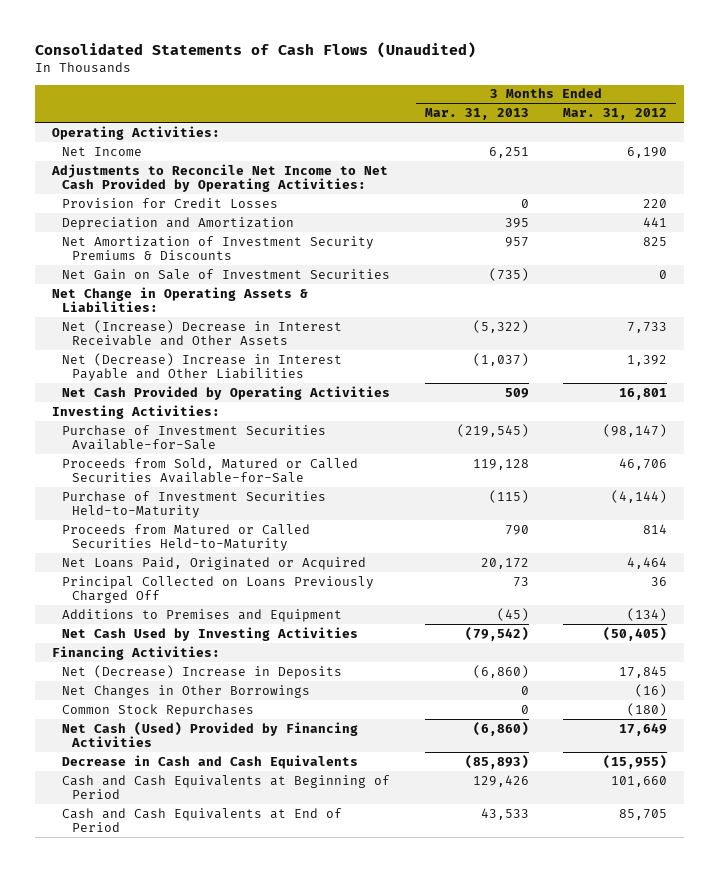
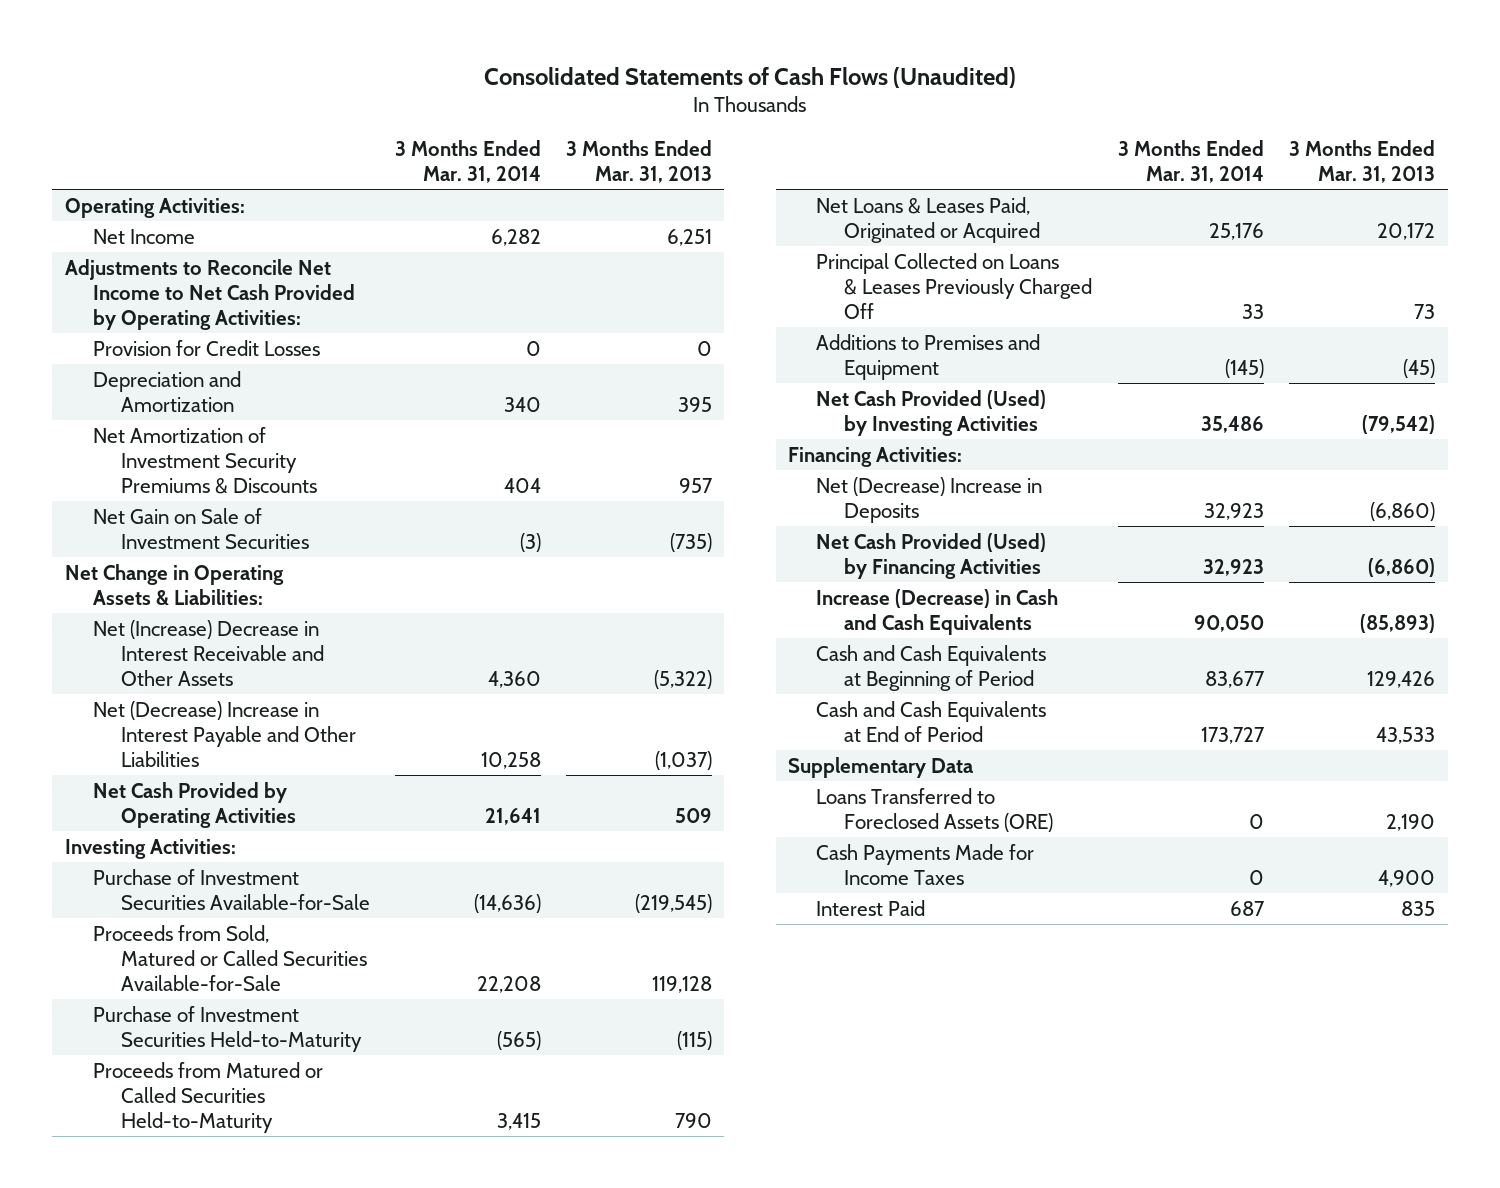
- | 3 Months Ended Mar. 31, 2013 | 3 Months Ended Mar. 31, 2012
+ | 3 Months Ended Mar. 31, 2014 | 3 Months Ended Mar. 31, 2013
- Net Loans Paid, Originated or Acquired | 20,172 | 4,464
- Principal Collected on Loans Previously Charged Off | 73 | 36
+ Net Loans & Leases Paid, Originated or Acquired | 25,176 | 20,172
+ Principal Collected on Loans & Leases Previously Charged Off | 33 | 73
- Net Cash Used by Investing Activities | (79,542) | (50,405)
+ Net Cash Provided (Used) by Investing Activities | 35,486 | (79,542)
- Net Changes in Other Borrowings | 0 | (16)
- Common Stock Repurchases | 0 | (180)
- Net Cash (Used) Provided by Financing Activities | (6,860) | 17,649
- Decrease in Cash and Cash Equivalents | (85,893) | (15,955)
+ Net Cash Provided (Used) by Financing Activities | 32,923 | (6,860)
+ Increase (Decrease) in Cash and Cash Equivalents | 90,050 | (85,893)
+ Supplementary Data
+ Loans Transferred to Foreclosed Assets (ORE) | 0 | 2,190
+ Cash Payments Made for Income Taxes | 0 | 4,900
+ Interest Paid | 687 | 835

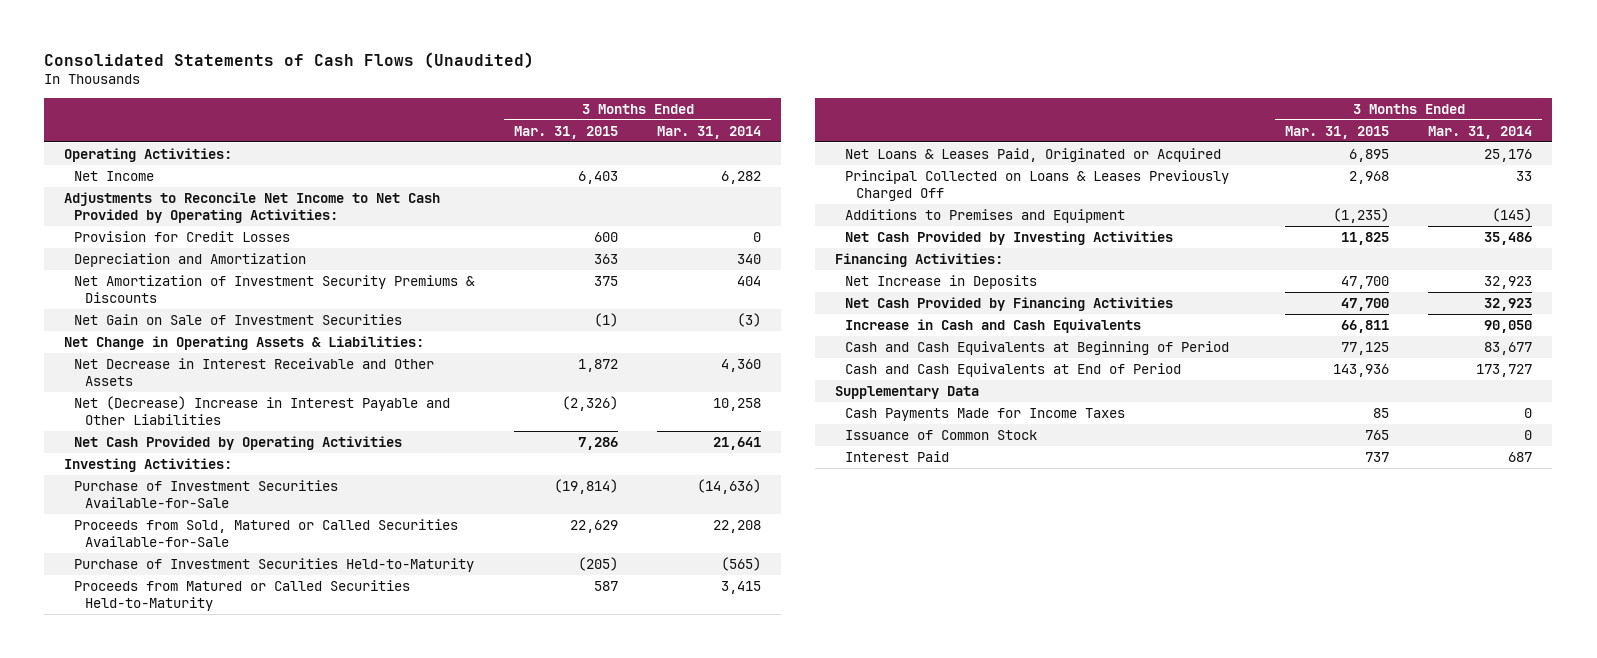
- | 3 Months Ended Mar. 31, 2014 | 3 Months Ended Mar. 31, 2013
+ | 3 Months Ended Mar. 31, 2015 | 3 Months Ended Mar. 31, 2014
- Net (Increase) Decrease in Interest Receivable and Other Assets | 4,360 | (5,322)
+ Net Decrease in Interest Receivable and Other Assets | 1,872 | 4,360
- Net Cash Provided (Used) by Investing Activities | 35,486 | (79,542)
+ Net Cash Provided by Investing Activities | 11,825 | 35,486
- Net (Decrease) Increase in Deposits | 32,923 | (6,860)
- Net Cash Provided (Used) by Financing Activities | 32,923 | (6,860)
- Increase (Decrease) in Cash and Cash Equivalents | 90,050 | (85,893)
+ Net Increase in Deposits | 47,700 | 32,923
+ Net Cash Provided by Financing Activities | 47,700 | 32,923
+ Increase in Cash and Cash Equivalents | 66,811 | 90,050
- Loans Transferred to Foreclosed Assets (ORE) | 0 | 2,190
+ Issuance of Common Stock | 765 | 0

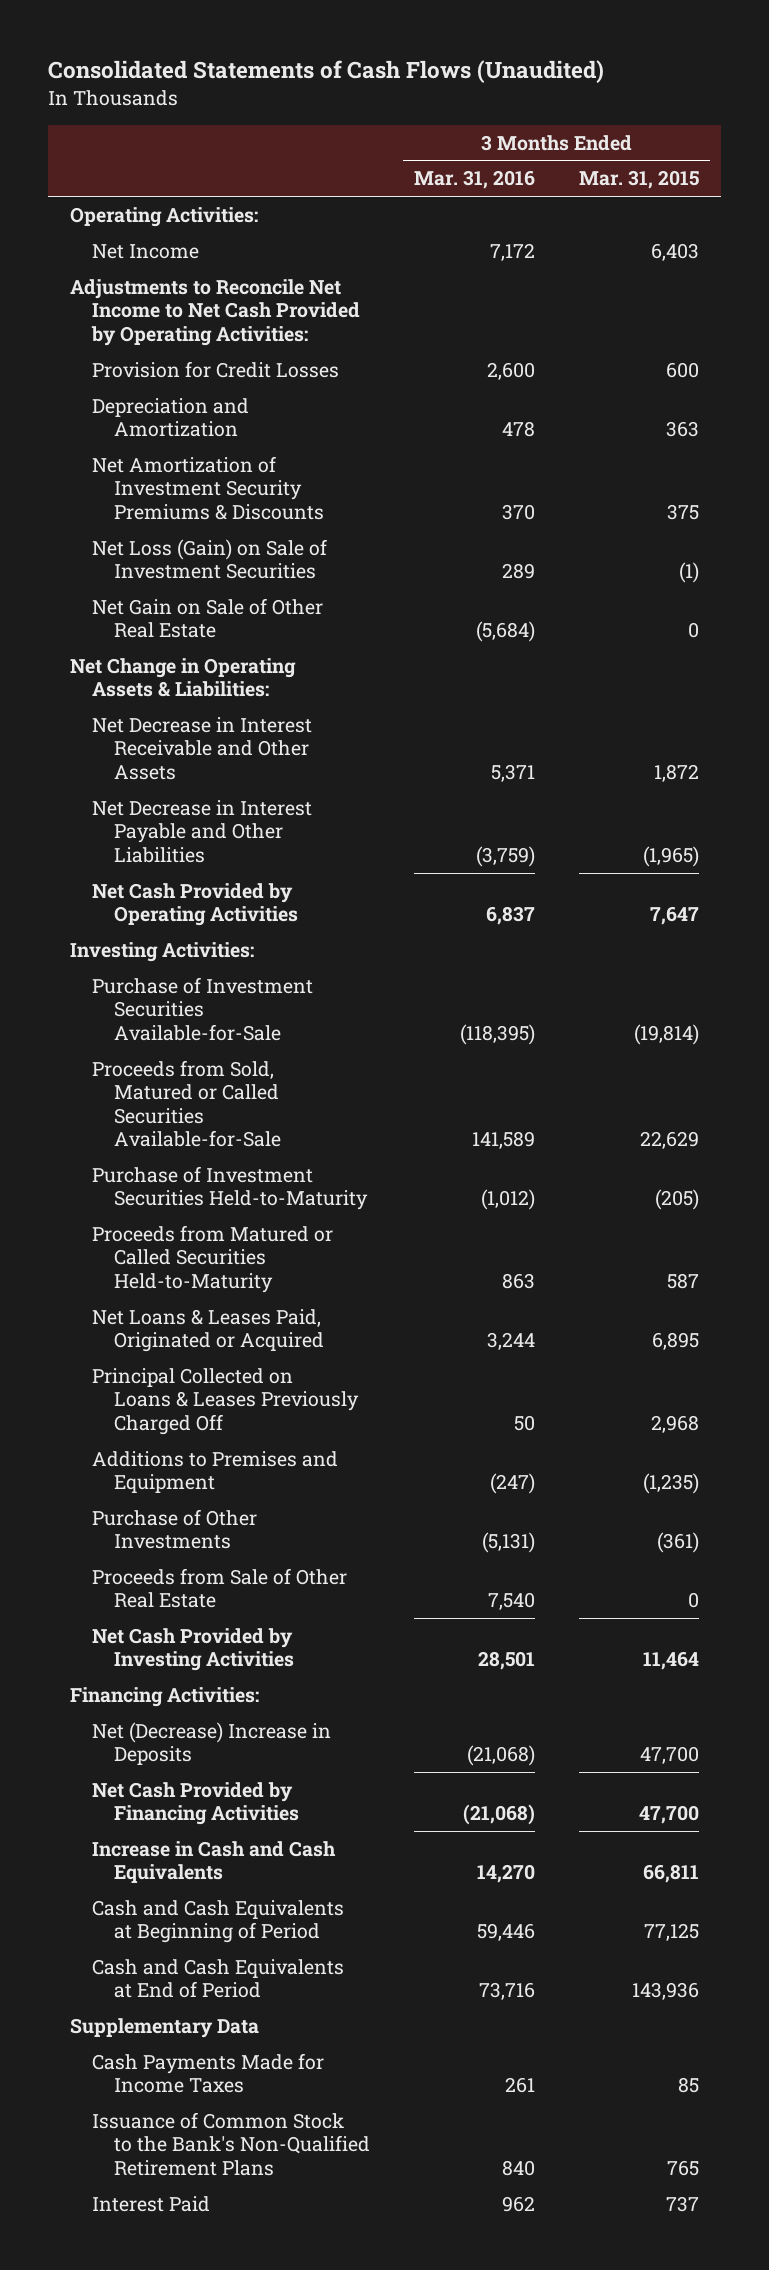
- | 3 Months Ended Mar. 31, 2015 | 3 Months Ended Mar. 31, 2014
+ | 3 Months Ended Mar. 31, 2016 | 3 Months Ended Mar. 31, 2015
- Net Gain on Sale of Investment Securities | (1) | (3)
+ Net Loss (Gain) on Sale of Investment Securities | 289 | (1)
+ Net Gain on Sale of Other Real Estate | (5,684) | 0
- Net (Decrease) Increase in Interest Payable and Other Liabilities | (2,326) | 10,258
- Net Cash Provided by Operating Activities | 7,286 | 21,641
+ Net Decrease in Interest Payable and Other Liabilities | (3,759) | (1,965)
+ Net Cash Provided by Operating Activities | 6,837 | 7,647
- Net Cash Provided by Investing Activities | 11,825 | 35,486
+ Purchase of Other Investments | (5,131) | (361)
+ Proceeds from Sale of Other Real Estate | 7,540 | 0
+ Net Cash Provided by Investing Activities | 28,501 | 11,464
- Net Increase in Deposits | 47,700 | 32,923
+ Net (Decrease) Increase in Deposits | (21,068) | 47,700
- Issuance of Common Stock | 765 | 0
+ Issuance of Common Stock to the Bank's Non-Qualified Retirement Plans | 840 | 765

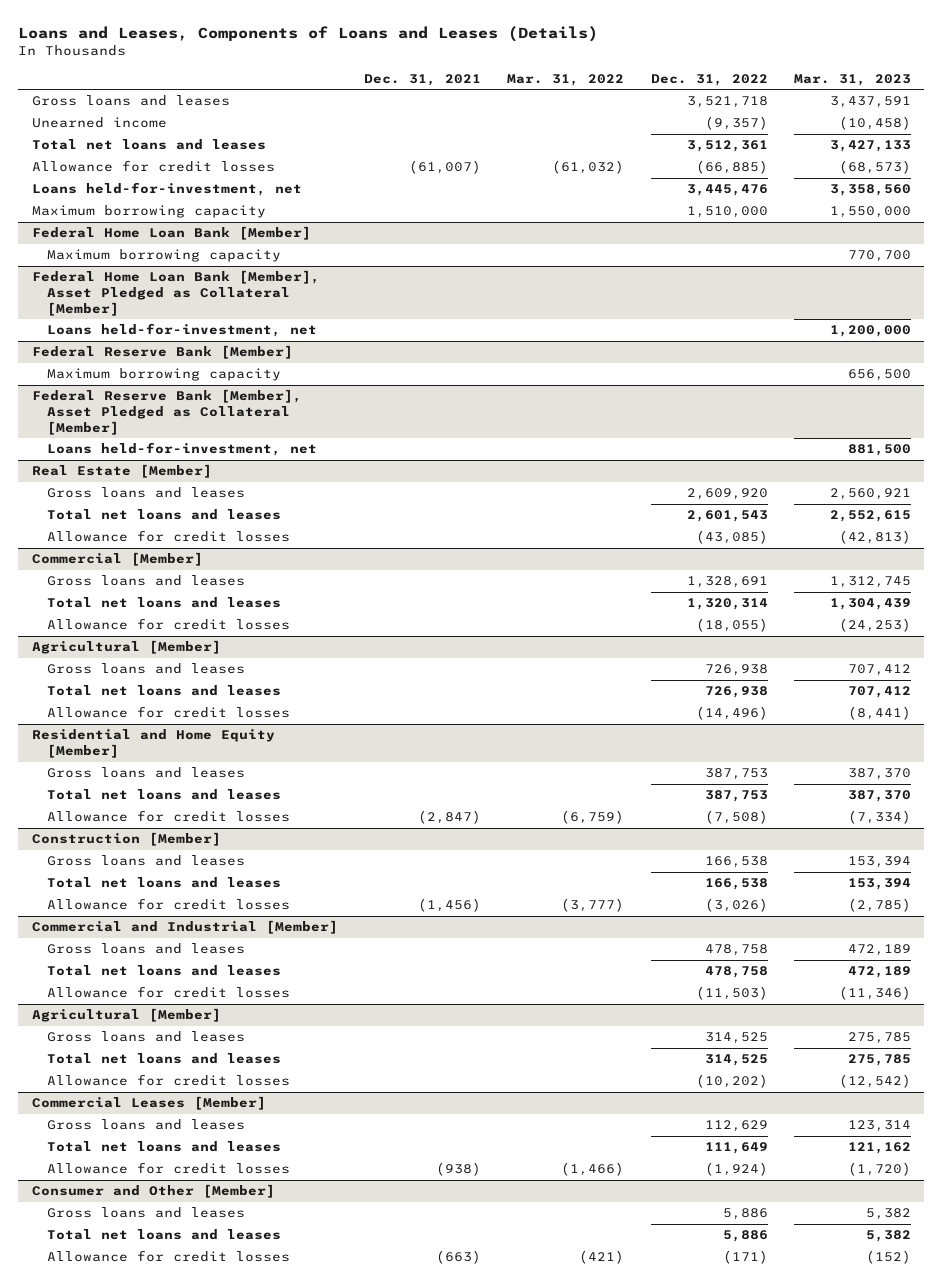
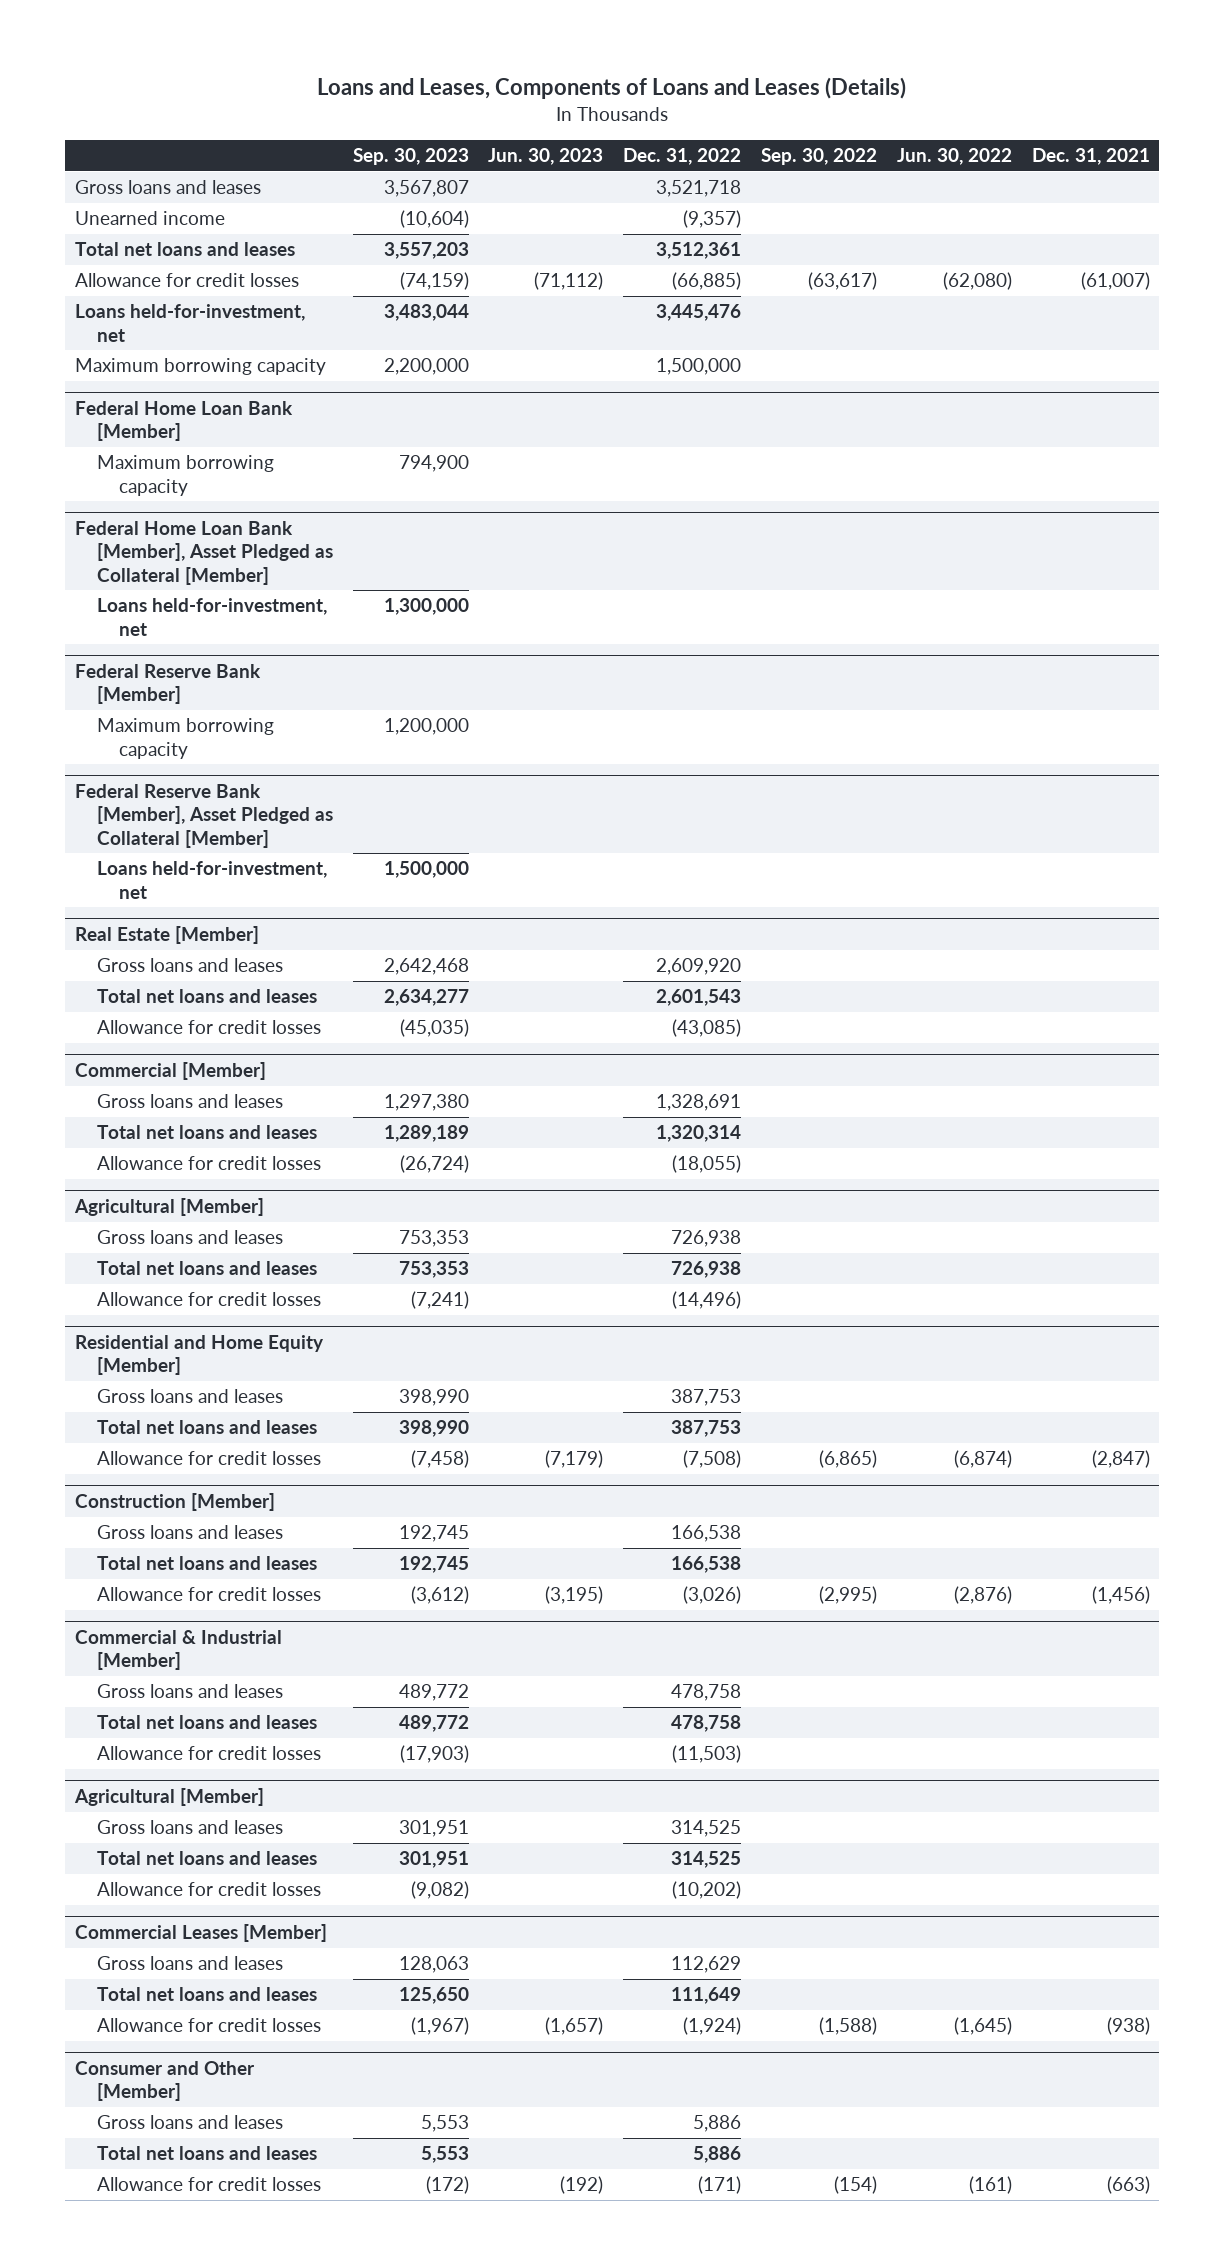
- | Dec. 31, 2021 | Mar. 31, 2022 | Dec. 31, 2022 | Mar. 31, 2023
+ | Sep. 30, 2023 | Jun. 30, 2023 | Dec. 31, 2022 | Sep. 30, 2022 | Jun. 30, 2022 | Dec. 31, 2021
- Maximum borrowing capacity | | | 1,510,000 | 1,550,000
+ Maximum borrowing capacity | 2,200,000 | | 1,500,000 | | |
- Commercial and Industrial [Member]
+ Commercial & Industrial [Member]

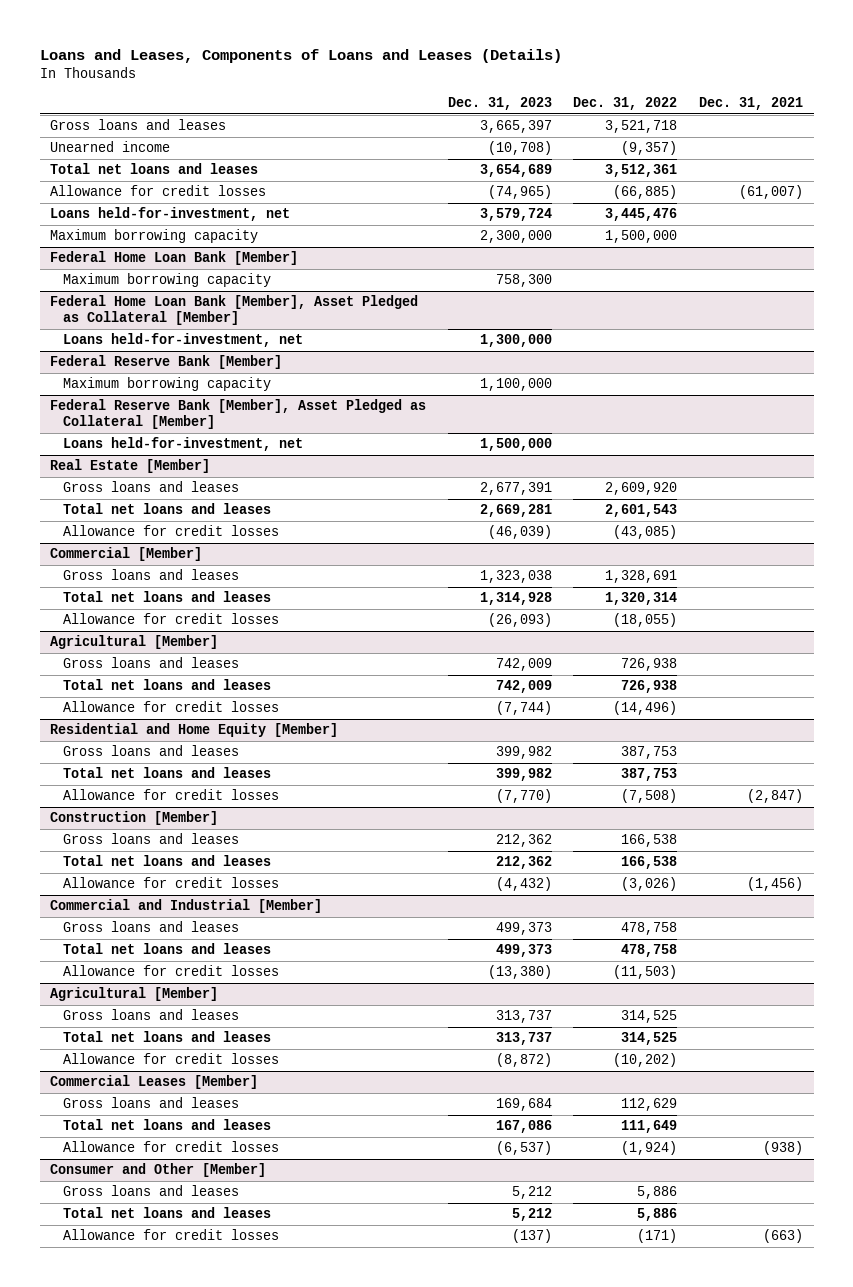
- | Sep. 30, 2023 | Jun. 30, 2023 | Dec. 31, 2022 | Sep. 30, 2022 | Jun. 30, 2022 | Dec. 31, 2021
+ | Dec. 31, 2023 | Dec. 31, 2022 | Dec. 31, 2021
- Commercial & Industrial [Member]
+ Commercial and Industrial [Member]

